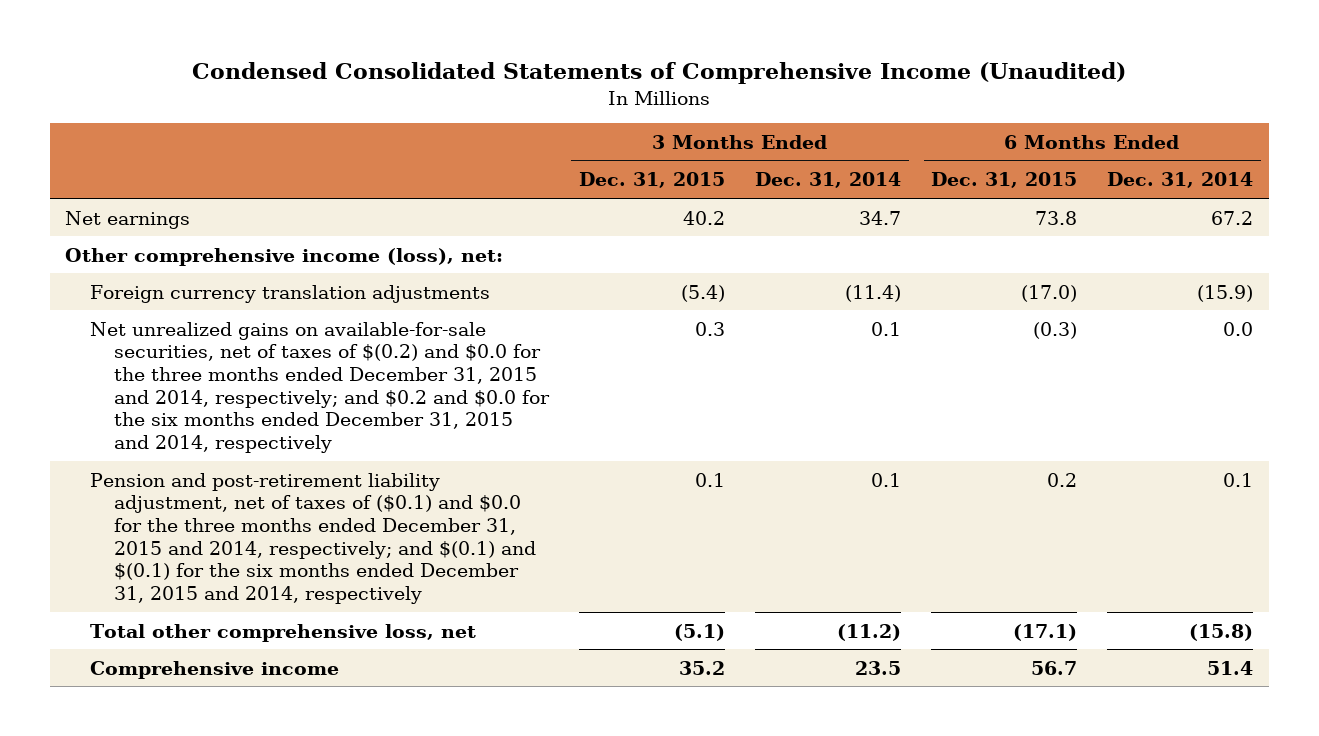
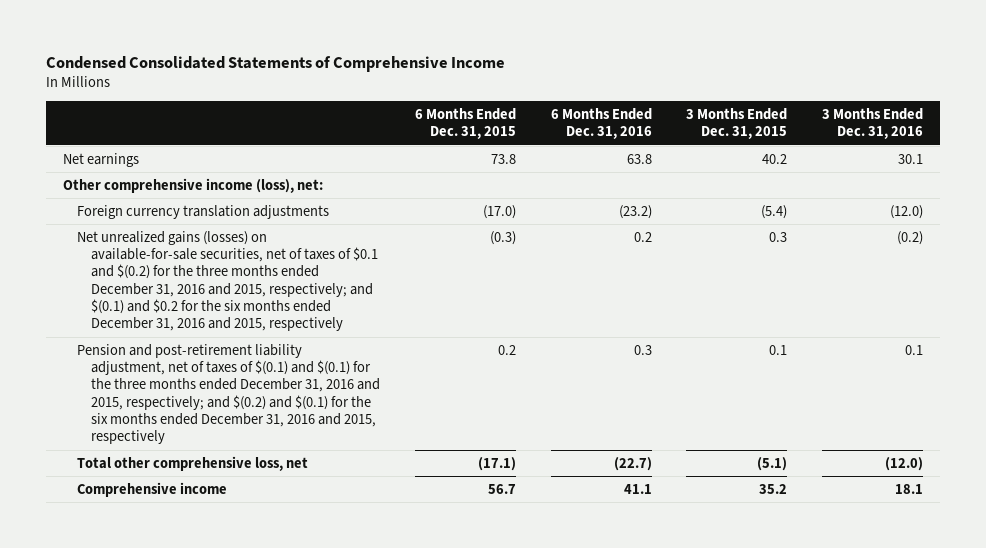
- Condensed Consolidated Statements of Comprehensive Income (Unaudited)
+ Condensed Consolidated Statements of Comprehensive Income
- | 3 Months Ended Dec. 31, 2015 | 3 Months Ended Dec. 31, 2014 | 6 Months Ended Dec. 31, 2015 | 6 Months Ended Dec. 31, 2014
+ | 6 Months Ended Dec. 31, 2015 | 6 Months Ended Dec. 31, 2016 | 3 Months Ended Dec. 31, 2015 | 3 Months Ended Dec. 31, 2016
- Net unrealized gains on available-for-sale securities, net of taxes of $(0.2) and $0.0 for the three months ended December 31, 2015 and 2014, respectively; and $0.2 and $0.0 for the six months ended December 31, 2015 and 2014, respectively | 0.3 | 0.1 | (0.3) | 0.0
- Pension and post-retirement liability adjustment, net of taxes of ($0.1) and $0.0 for the three months ended December 31, 2015 and 2014, respectively; and $(0.1) and $(0.1) for the six months ended December 31, 2015 and 2014, respectively | 0.1 | 0.1 | 0.2 | 0.1
+ Net unrealized gains (losses) on available-for-sale securities, net of taxes of $0.1 and $(0.2) for the three months ended December 31, 2016 and 2015, respectively; and $(0.1) and $0.2 for the six months ended December 31, 2016 and 2015, respectively | (0.3) | 0.2 | 0.3 | (0.2)
+ Pension and post-retirement liability adjustment, net of taxes of $(0.1) and $(0.1) for the three months ended December 31, 2016 and 2015, respectively; and $(0.2) and $(0.1) for the six months ended December 31, 2016 and 2015, respectively | 0.2 | 0.3 | 0.1 | 0.1

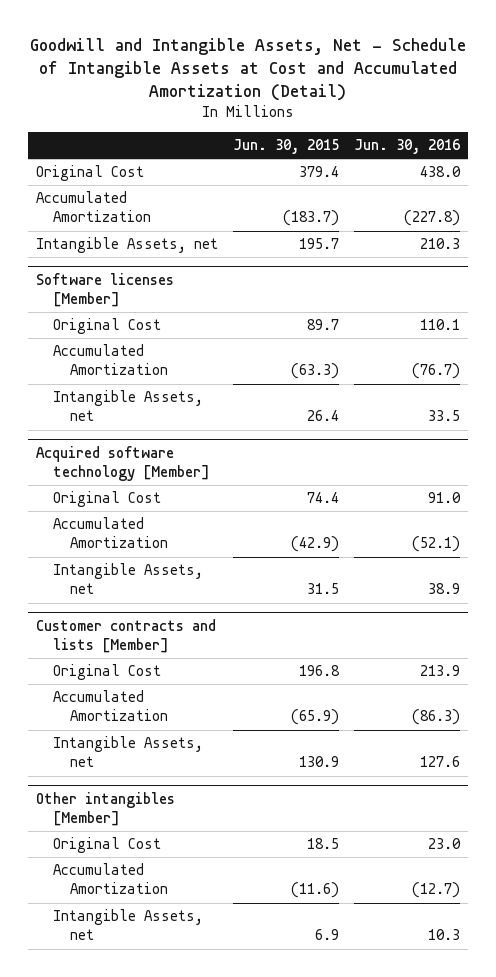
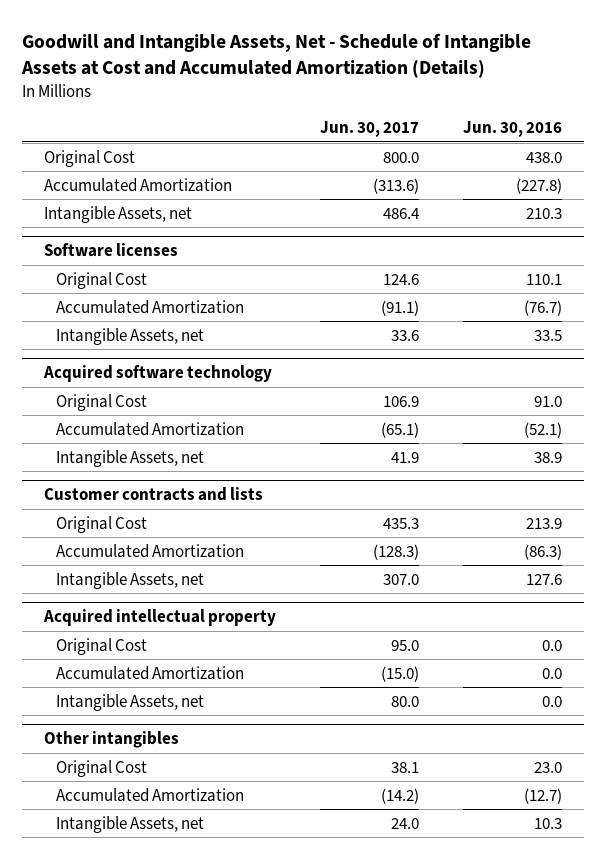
- Goodwill and Intangible Assets, Net - Schedule of Intangible Assets at Cost and Accumulated Amortization (Detail)
+ Goodwill and Intangible Assets, Net - Schedule of Intangible Assets at Cost and Accumulated Amortization (Details)
- | Jun. 30, 2015 | Jun. 30, 2016
+ | Jun. 30, 2017 | Jun. 30, 2016
- Software licenses [Member]
+ Software licenses
- Acquired software technology [Member]
+ Acquired software technology
- Customer contracts and lists [Member]
+ Customer contracts and lists
- Other intangibles [Member]
+ Acquired intellectual property
+ Original Cost | 95.0 | 0.0
+ Accumulated Amortization | (15.0) | 0.0
+ Intangible Assets, net | 80.0 | 0.0
+ Other intangibles

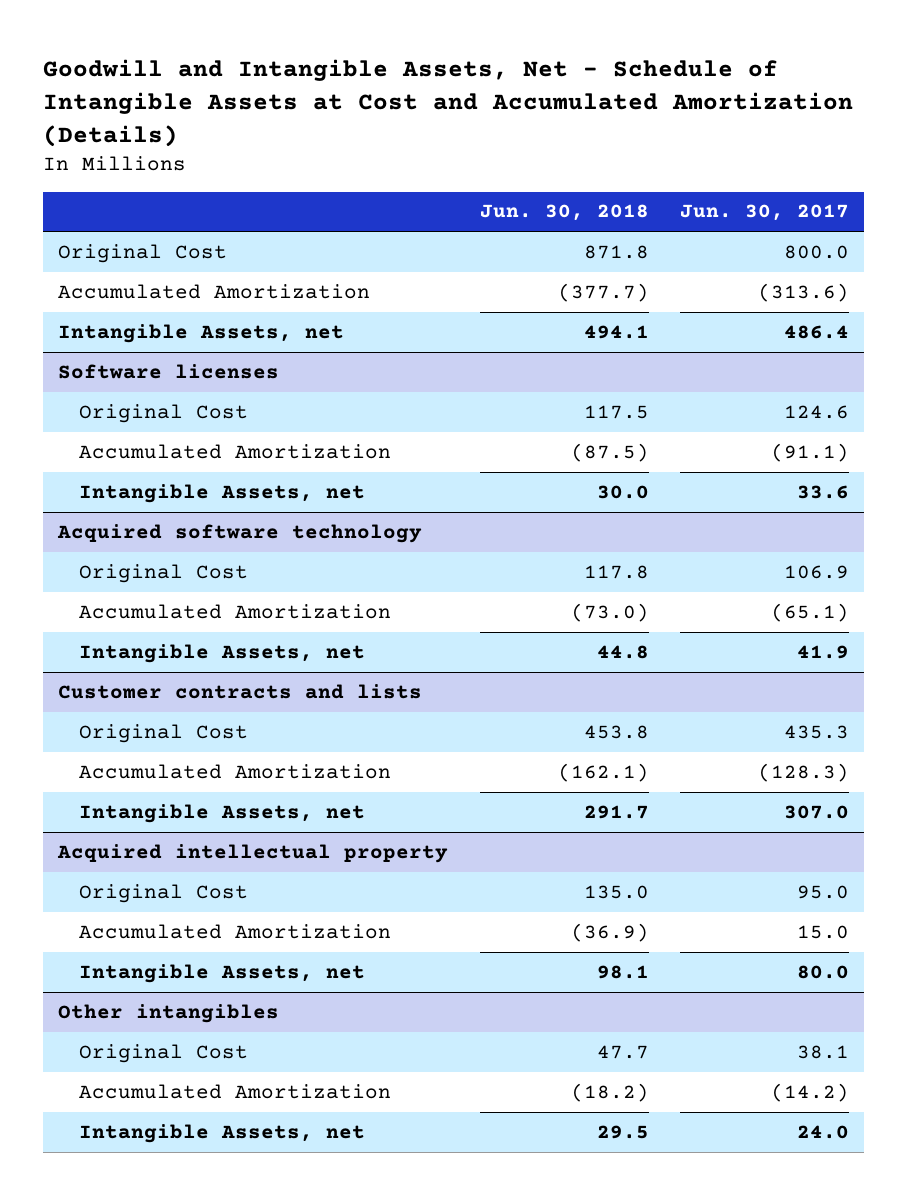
- | Jun. 30, 2017 | Jun. 30, 2016
+ | Jun. 30, 2018 | Jun. 30, 2017
@ Acquired intellectual property
- Accumulated Amortization | (15.0) | 0.0
+ Accumulated Amortization | (36.9) | 15.0

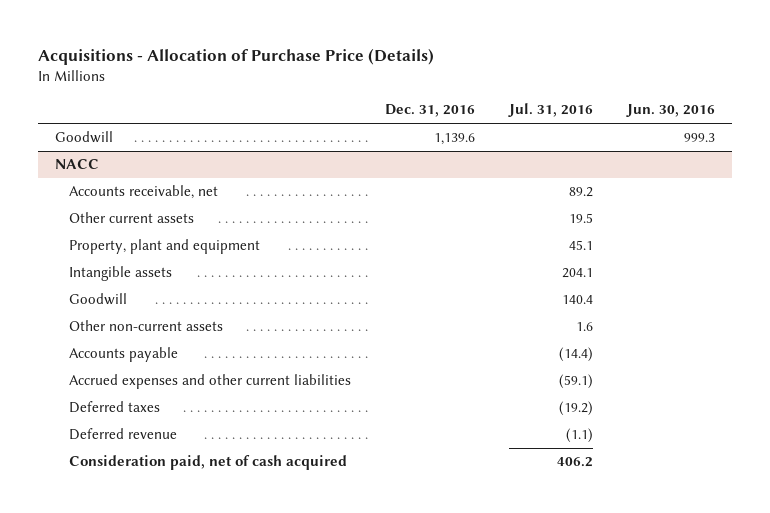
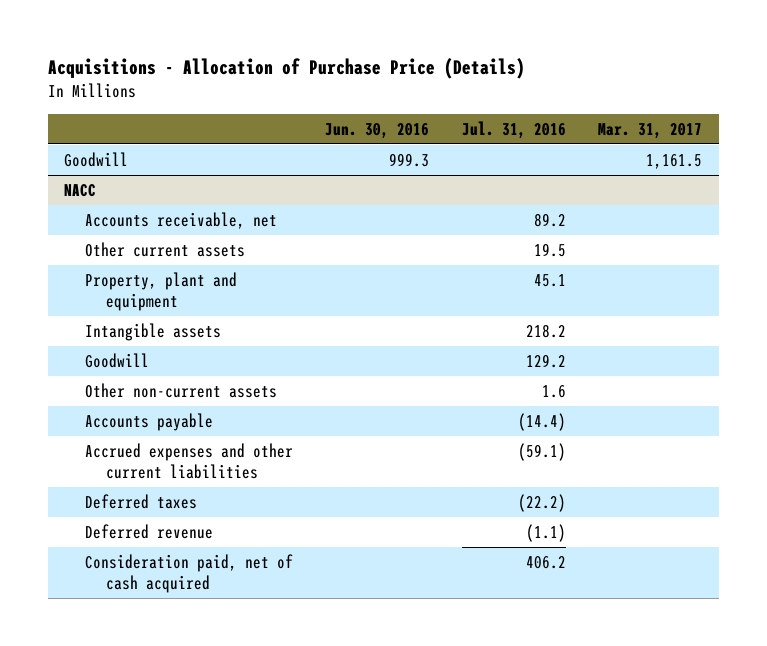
- | Dec. 31, 2016 | Jul. 31, 2016 | Jun. 30, 2016
+ | Jun. 30, 2016 | Jul. 31, 2016 | Mar. 31, 2017
@ NACC
- Intangible assets | | 204.1 |
- Goodwill | | 140.4 |
+ Intangible assets | | 218.2 |
+ Goodwill | | 129.2 |
- Deferred taxes | | (19.2) |
+ Deferred taxes | | (22.2) |

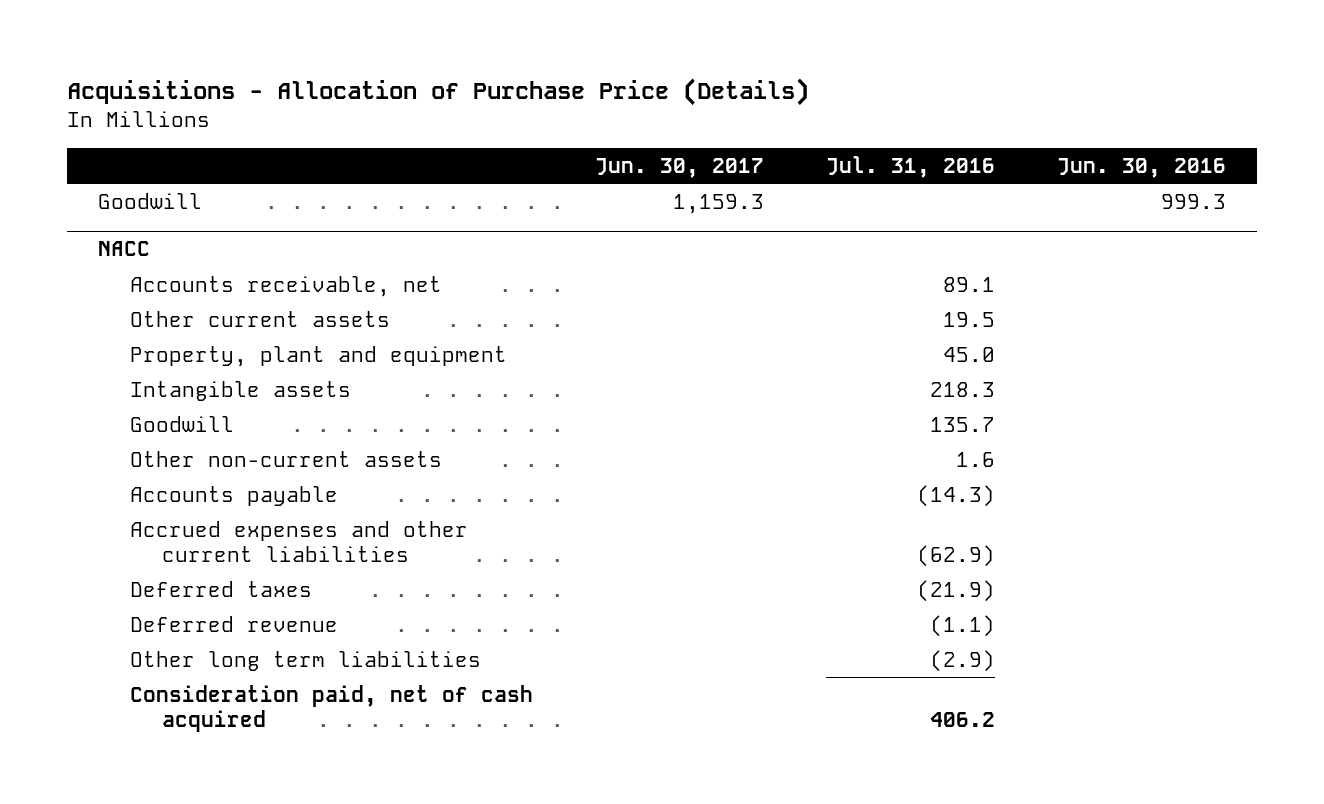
- | Jun. 30, 2016 | Jul. 31, 2016 | Mar. 31, 2017
+ | Jun. 30, 2017 | Jul. 31, 2016 | Jun. 30, 2016
@ NACC
- Accounts receivable, net | | 89.2 |
+ Accounts receivable, net | | 89.1 |
- Property, plant and equipment | | 45.1 |
- Intangible assets | | 218.2 |
- Goodwill | | 129.2 |
+ Property, plant and equipment | | 45.0 |
+ Intangible assets | | 218.3 |
+ Goodwill | | 135.7 |
- Accounts payable | | (14.4) |
- Accrued expenses and other current liabilities | | (59.1) |
- Deferred taxes | | (22.2) |
+ Accounts payable | | (14.3) |
+ Accrued expenses and other current liabilities | | (62.9) |
+ Deferred taxes | | (21.9) |
+ Other long term liabilities | | (2.9) |

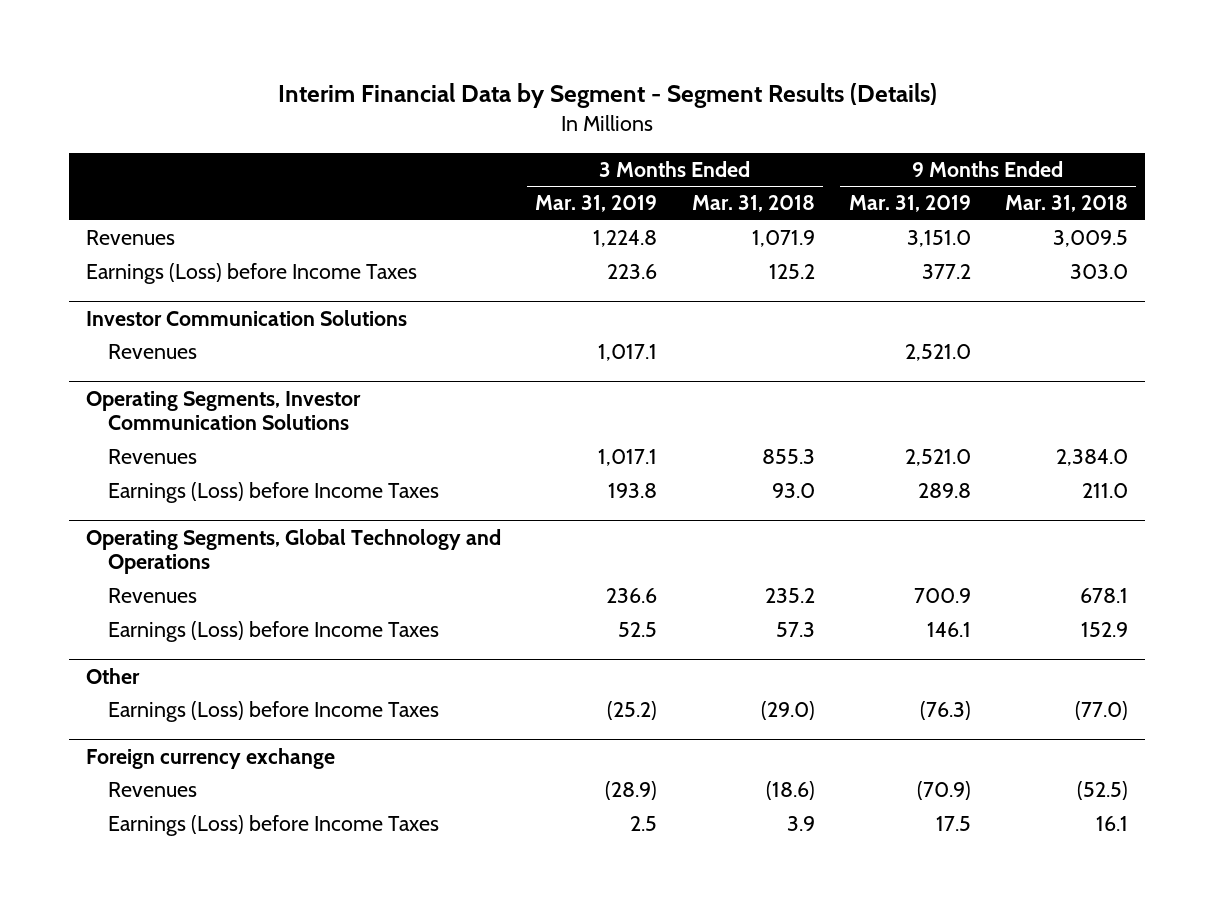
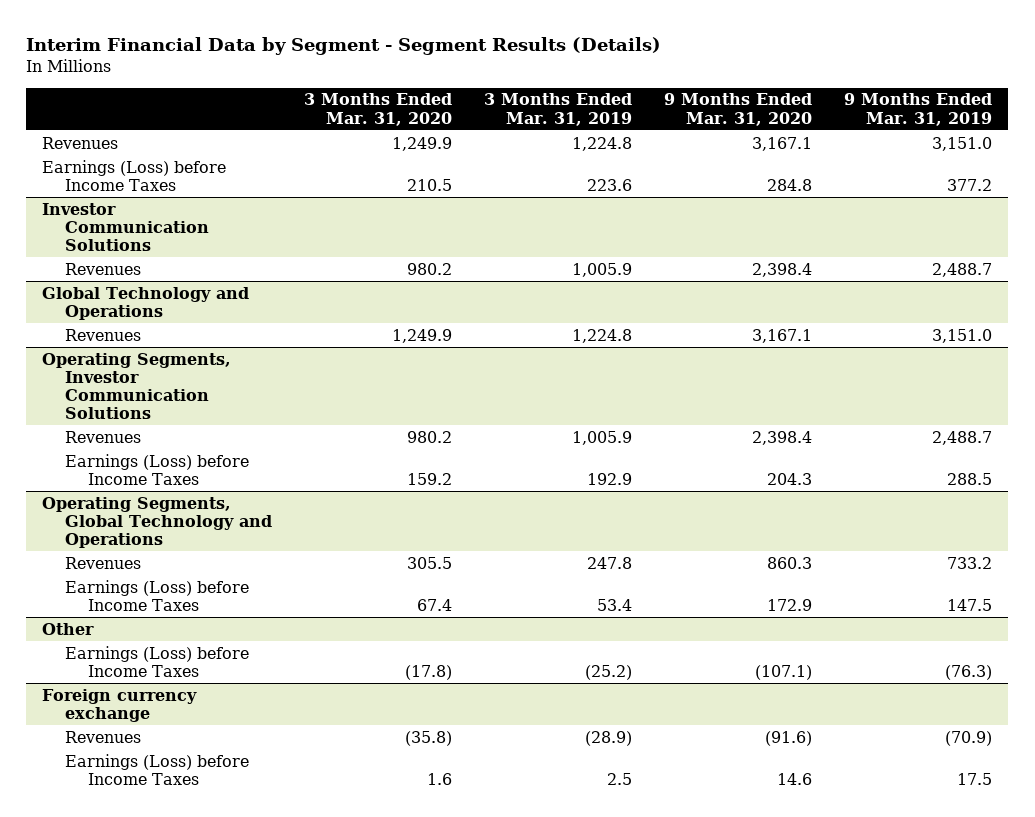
- | 3 Months Ended Mar. 31, 2019 | 3 Months Ended Mar. 31, 2018 | 9 Months Ended Mar. 31, 2019 | 9 Months Ended Mar. 31, 2018
+ | 3 Months Ended Mar. 31, 2020 | 3 Months Ended Mar. 31, 2019 | 9 Months Ended Mar. 31, 2020 | 9 Months Ended Mar. 31, 2019
@ Investor Communication Solutions
- Revenues | 1,017.1 | | 2,521.0 |
+ Revenues | 980.2 | 1,005.9 | 2,398.4 | 2,488.7
+ Global Technology and Operations
+ Revenues | 1,249.9 | 1,224.8 | 3,167.1 | 3,151.0
@ Operating Segments, Investor Communication Solutions
- Revenues | 1,017.1 | 855.3 | 2,521.0 | 2,384.0
- Earnings (Loss) before Income Taxes | 193.8 | 93.0 | 289.8 | 211.0
+ Revenues | 980.2 | 1,005.9 | 2,398.4 | 2,488.7
+ Earnings (Loss) before Income Taxes | 159.2 | 192.9 | 204.3 | 288.5
@ Operating Segments, Global Technology and Operations
- Revenues | 236.6 | 235.2 | 700.9 | 678.1
- Earnings (Loss) before Income Taxes | 52.5 | 57.3 | 146.1 | 152.9
+ Revenues | 305.5 | 247.8 | 860.3 | 733.2
+ Earnings (Loss) before Income Taxes | 67.4 | 53.4 | 172.9 | 147.5

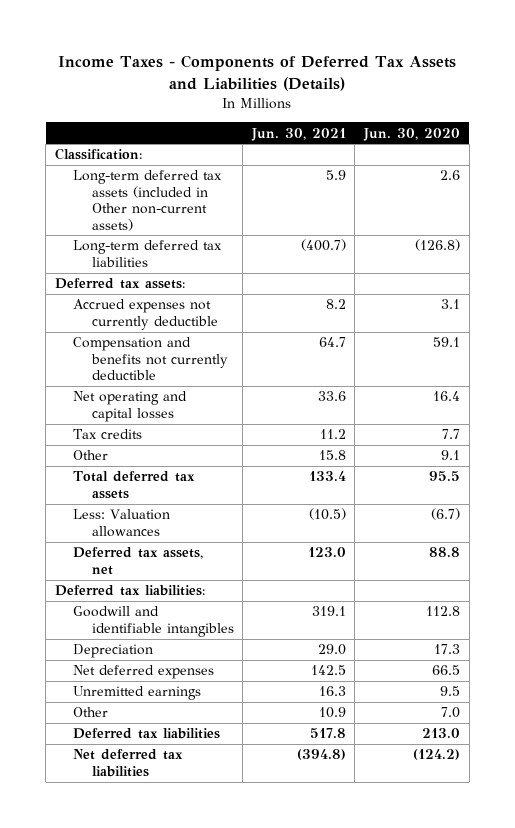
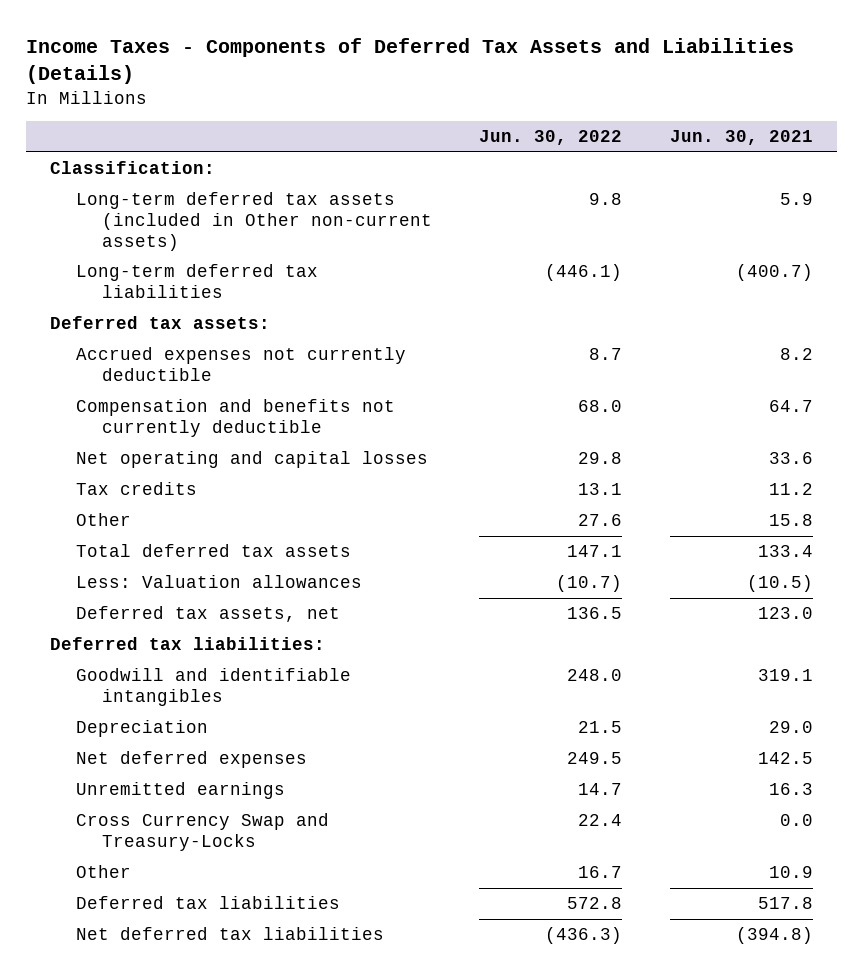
- | Jun. 30, 2021 | Jun. 30, 2020
+ | Jun. 30, 2022 | Jun. 30, 2021
+ Cross Currency Swap and Treasury-Locks | 22.4 | 0.0

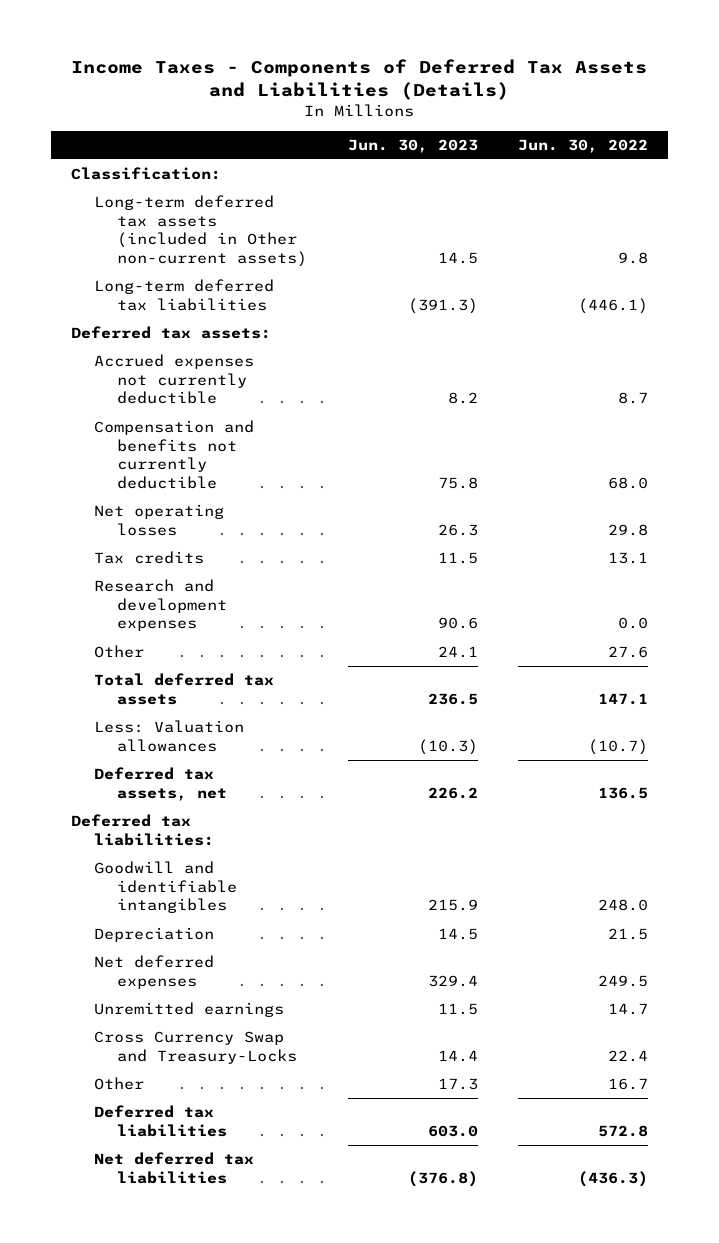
- | Jun. 30, 2022 | Jun. 30, 2021
+ | Jun. 30, 2023 | Jun. 30, 2022
- Net operating and capital losses | 29.8 | 33.6
+ Net operating losses | 26.3 | 29.8
+ Research and development expenses | 90.6 | 0.0

